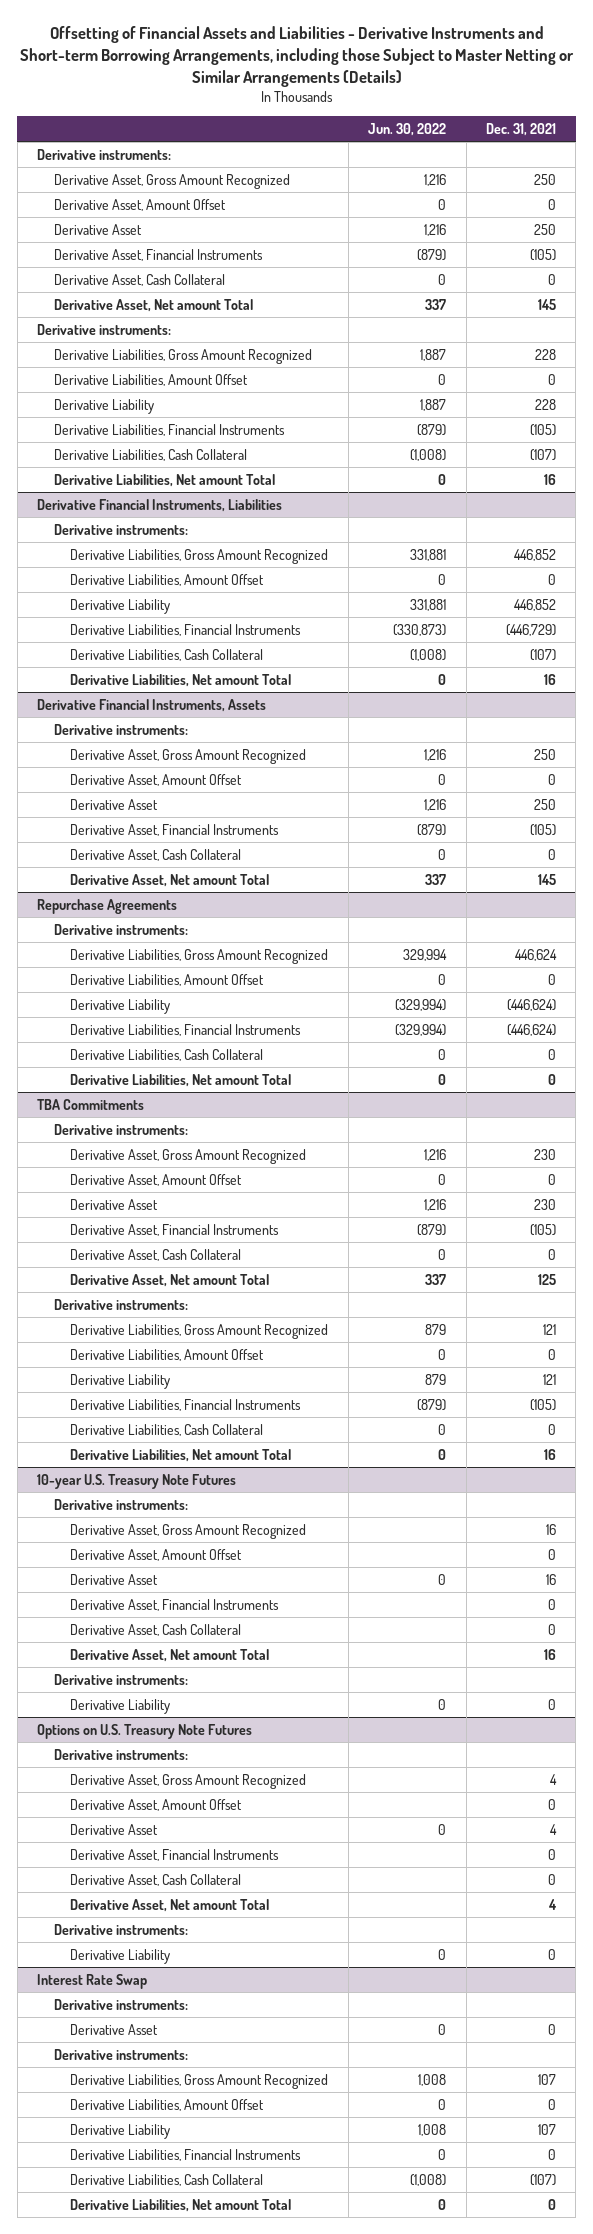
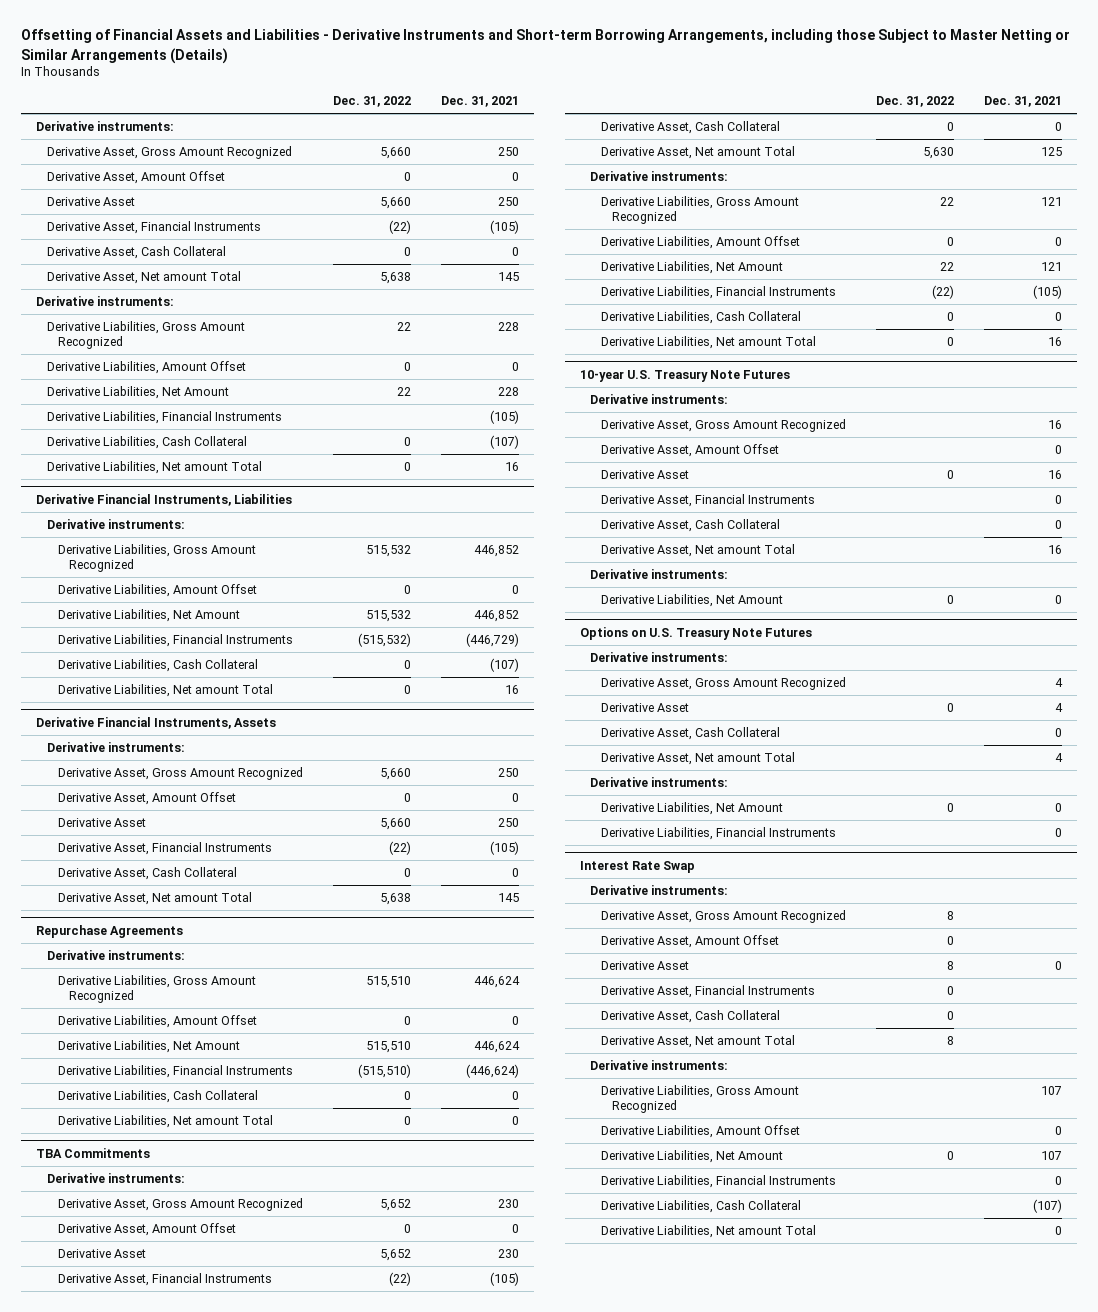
- | Jun. 30, 2022 | Dec. 31, 2021
+ | Dec. 31, 2022 | Dec. 31, 2021
- Derivative Liability | 1,887 | 228
+ Derivative Liabilities, Net Amount | 22 | 228
@ Derivative Financial Instruments, Liabilities
- Derivative Liability | 331,881 | 446,852
+ Derivative Liabilities, Net Amount | 515,532 | 446,852
@ Repurchase Agreements
- Derivative Liability | (329,994) | (446,624)
+ Derivative Liabilities, Net Amount | 515,510 | 446,624
@ TBA Commitments
- Derivative Liability | 879 | 121
+ Derivative Liabilities, Net Amount | 22 | 121
@ 10-year U.S. Treasury Note Futures
- Derivative Liability | 0 | 0
+ Derivative Liabilities, Net Amount | 0 | 0
@ Options on U.S. Treasury Note Futures
- Derivative Asset, Amount Offset | | 0
- Derivative Asset, Financial Instruments | | 0
- Derivative Liability | 0 | 0
+ Derivative Liabilities, Net Amount | 0 | 0
+ Derivative Liabilities, Financial Instruments | | 0
@ Interest Rate Swap
+ Derivative Asset, Gross Amount Recognized | 8 |
+ Derivative Asset, Amount Offset | 0 |
+ Derivative Asset, Financial Instruments | 0 |
+ Derivative Asset, Cash Collateral | 0 |
+ Derivative Asset, Net amount Total | 8 |
- Derivative Liability | 1,008 | 107
+ Derivative Liabilities, Net Amount | 0 | 107

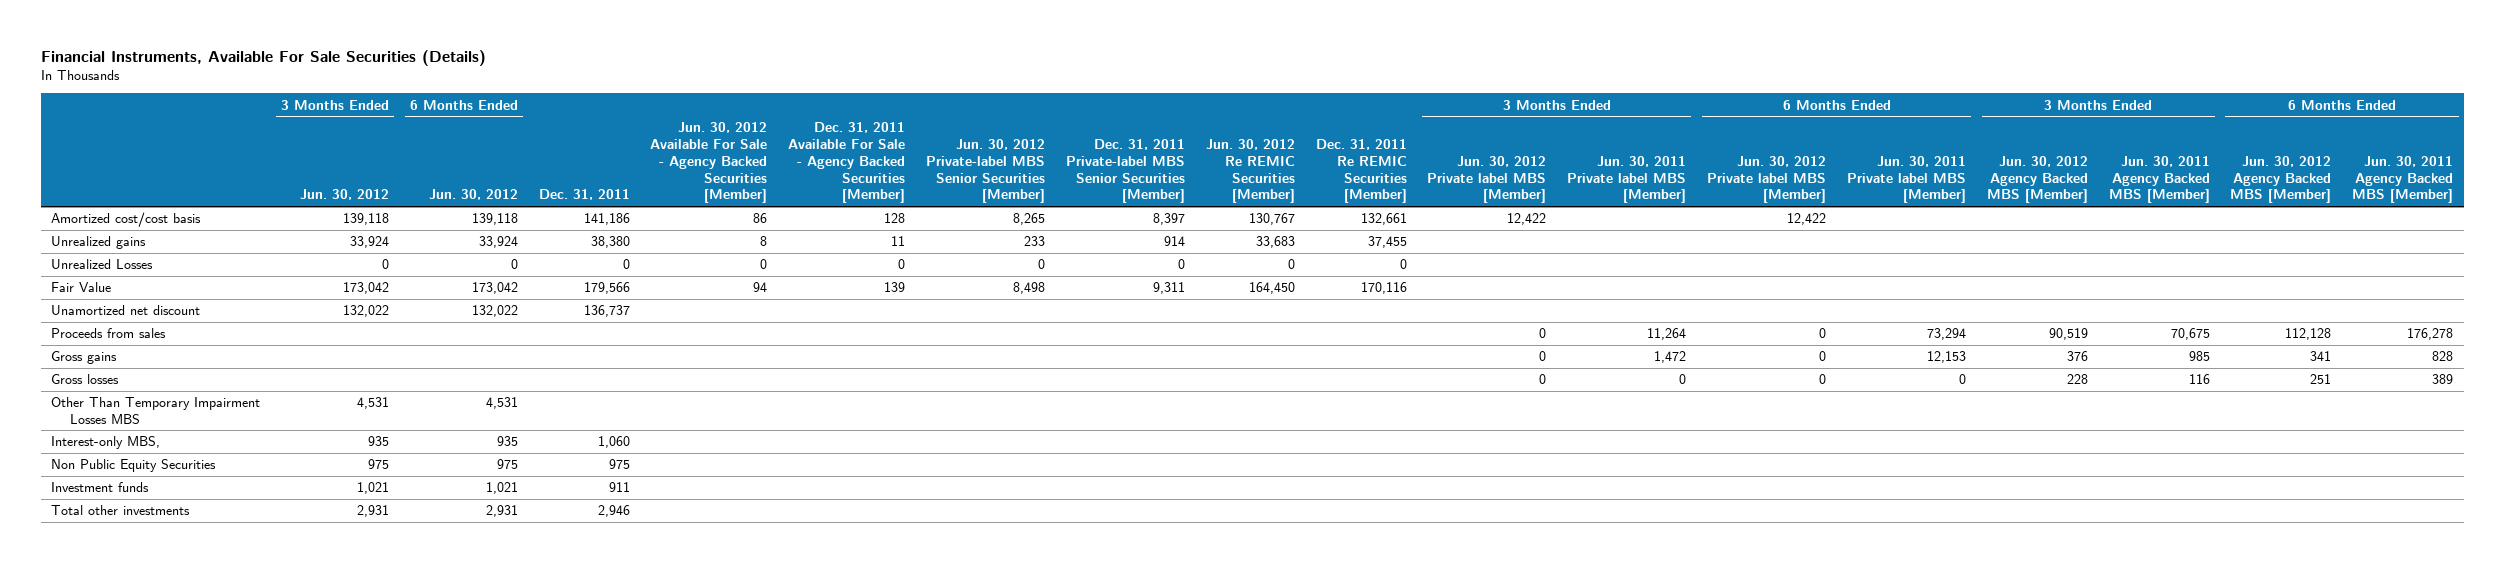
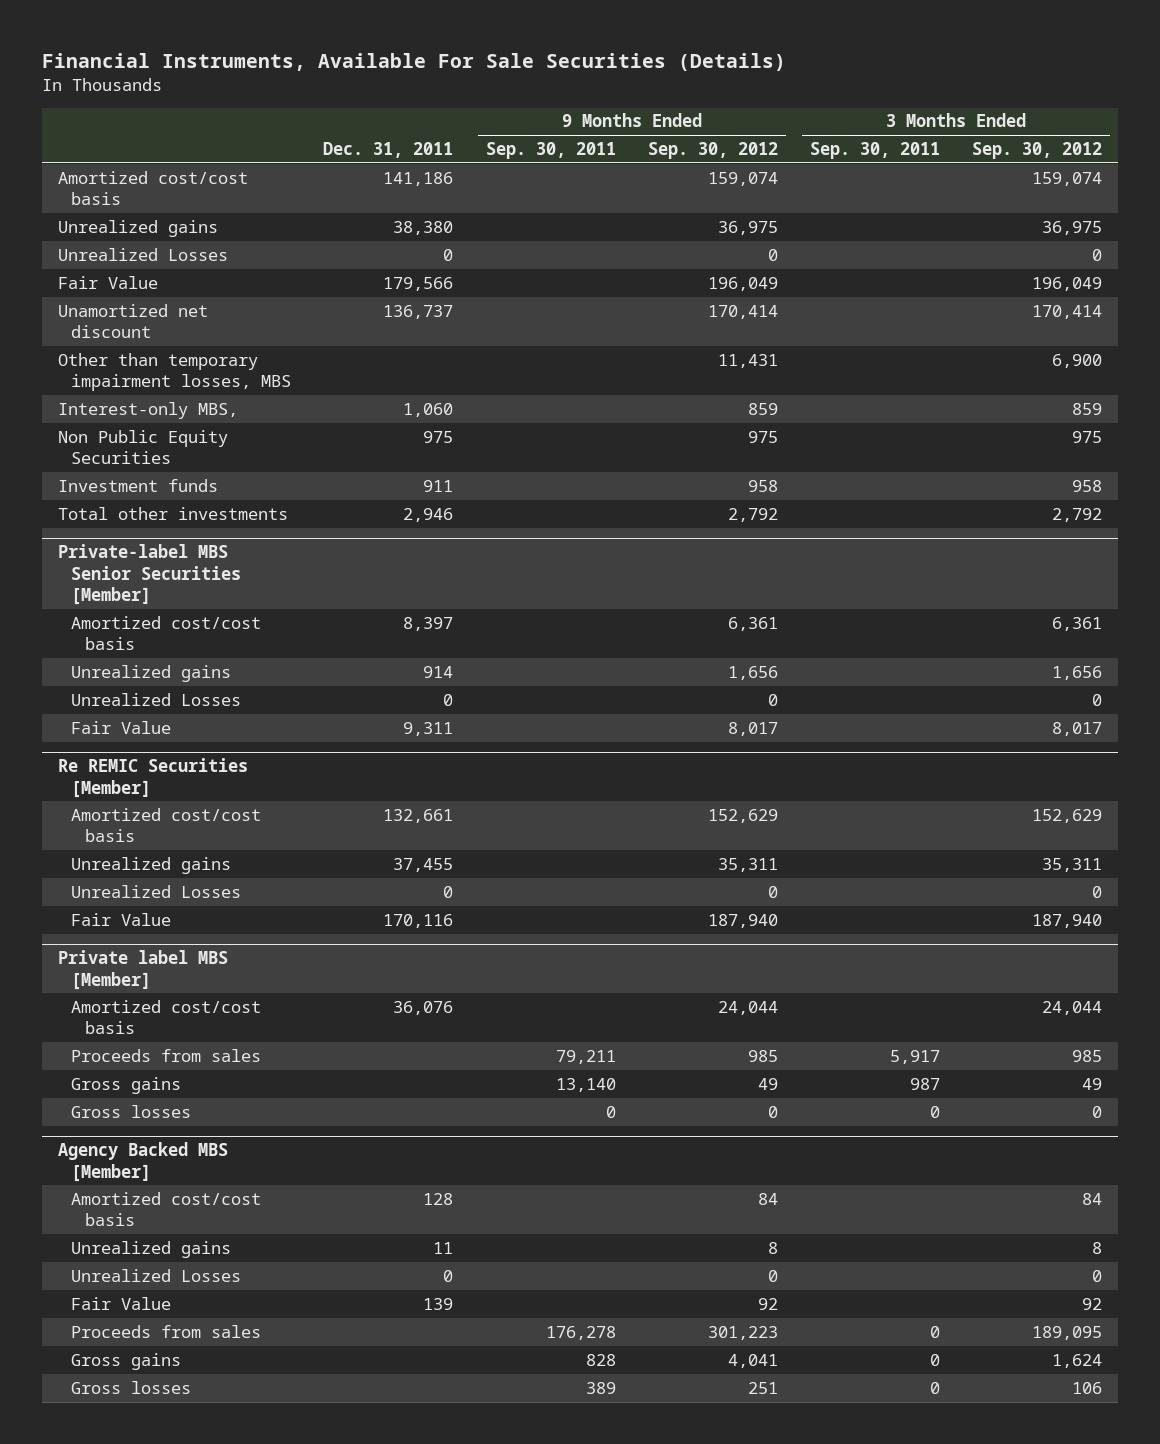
- | 3 Months Ended Jun. 30, 2012 | 6 Months Ended Jun. 30, 2012 | Dec. 31, 2011 | Jun. 30, 2012 Available For Sale - Agency Backed Securities [Member] | Dec. 31, 2011 Available For Sale - Agency Backed Securities [Member] | Jun. 30, 2012 Private-label MBS Senior Securities [Member] | Dec. 31, 2011 Private-label MBS Senior Securities [Member] | Jun. 30, 2012 Re REMIC Securities [Member] | Dec. 31, 2011 Re REMIC Securities [Member] | 3 Months Ended Jun. 30, 2012 Private label MBS [Member] | 3 Months Ended Jun. 30, 2011 Private label MBS [Member] | 6 Months Ended Jun. 30, 2012 Private label MBS [Member] | 6 Months Ended Jun. 30, 2011 Private label MBS [Member] | 3 Months Ended Jun. 30, 2012 Agency Backed MBS [Member] | 3 Months Ended Jun. 30, 2011 Agency Backed MBS [Member] | 6 Months Ended Jun. 30, 2012 Agency Backed MBS [Member] | 6 Months Ended Jun. 30, 2011 Agency Backed MBS [Member]
+ | Dec. 31, 2011 | 9 Months Ended Sep. 30, 2011 | 9 Months Ended Sep. 30, 2012 | 3 Months Ended Sep. 30, 2011 | 3 Months Ended Sep. 30, 2012
- Proceeds from sales | | | | | | | | | | 0 | 11,264 | 0 | 73,294 | 90,519 | 70,675 | 112,128 | 176,278
- Gross gains | | | | | | | | | | 0 | 1,472 | 0 | 12,153 | 376 | 985 | 341 | 828
- Gross losses | | | | | | | | | | 0 | 0 | 0 | 0 | 228 | 116 | 251 | 389
- Other Than Temporary Impairment Losses MBS | 4,531 | 4,531 | | | | | | | | | | | | | | |
+ Other than temporary impairment losses, MBS | | | 11,431 | | 6,900
+ Private-label MBS Senior Securities [Member]
+ Amortized cost/cost basis | 8,397 | | 6,361 | | 6,361
+ Unrealized gains | 914 | | 1,656 | | 1,656
+ Unrealized Losses | 0 | | 0 | | 0
+ Fair Value | 9,311 | | 8,017 | | 8,017
+ Re REMIC Securities [Member]
+ Amortized cost/cost basis | 132,661 | | 152,629 | | 152,629
+ Unrealized gains | 37,455 | | 35,311 | | 35,311
+ Unrealized Losses | 0 | | 0 | | 0
+ Fair Value | 170,116 | | 187,940 | | 187,940
+ Private label MBS [Member]
+ Amortized cost/cost basis | 36,076 | | 24,044 | | 24,044
+ Proceeds from sales | | 79,211 | 985 | 5,917 | 985
+ Gross gains | | 13,140 | 49 | 987 | 49
+ Gross losses | | 0 | 0 | 0 | 0
+ Agency Backed MBS [Member]
+ Amortized cost/cost basis | 128 | | 84 | | 84
+ Unrealized gains | 11 | | 8 | | 8
+ Unrealized Losses | 0 | | 0 | | 0
+ Fair Value | 139 | | 92 | | 92
+ Proceeds from sales | | 176,278 | 301,223 | 0 | 189,095
+ Gross gains | | 828 | 4,041 | 0 | 1,624
+ Gross losses | | 389 | 251 | 0 | 106

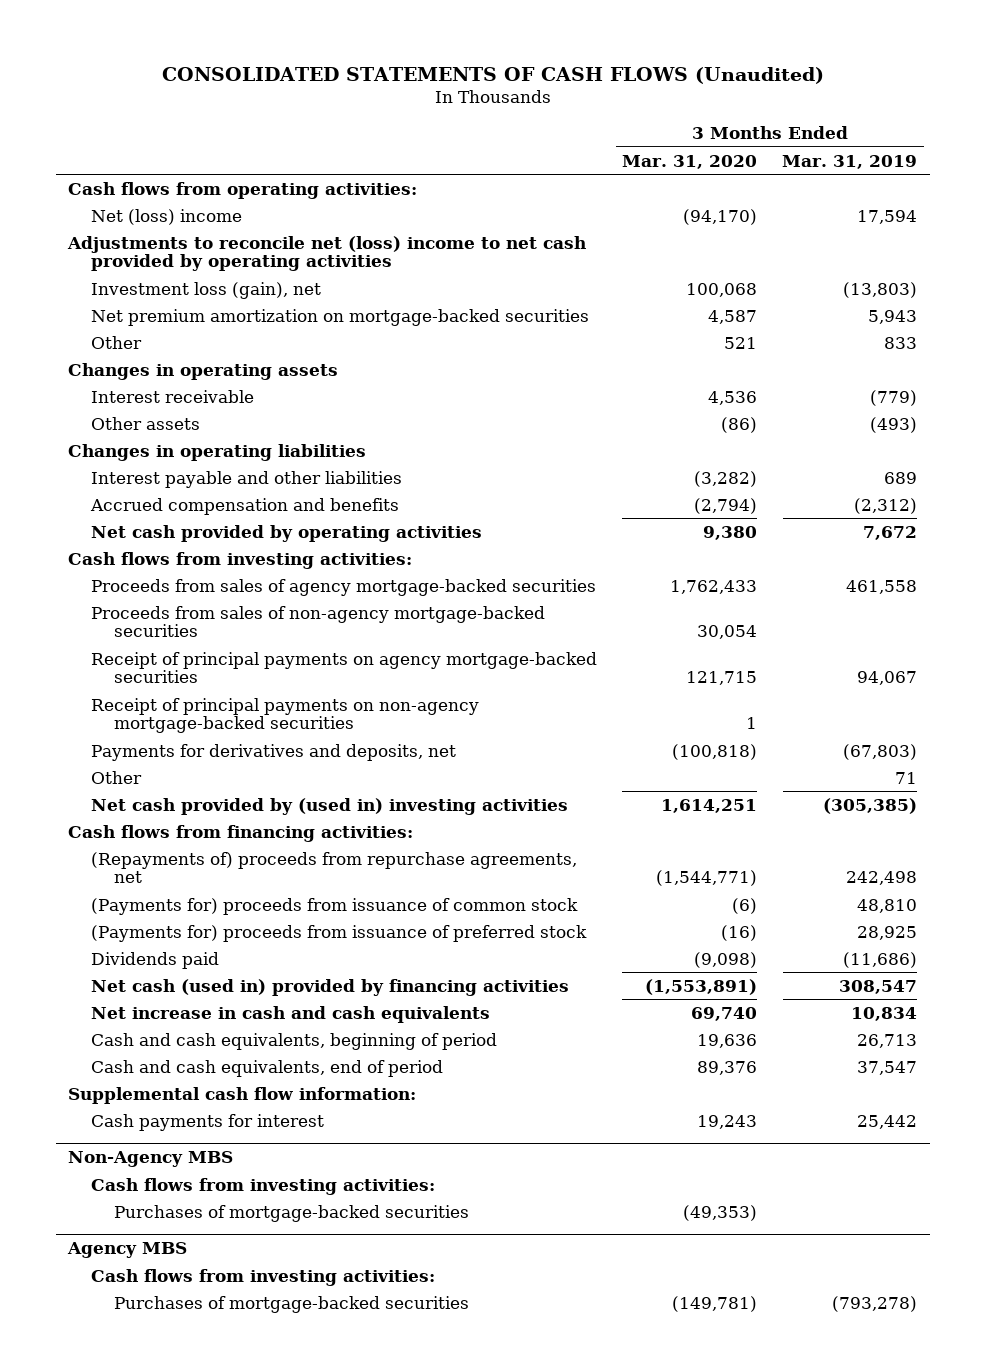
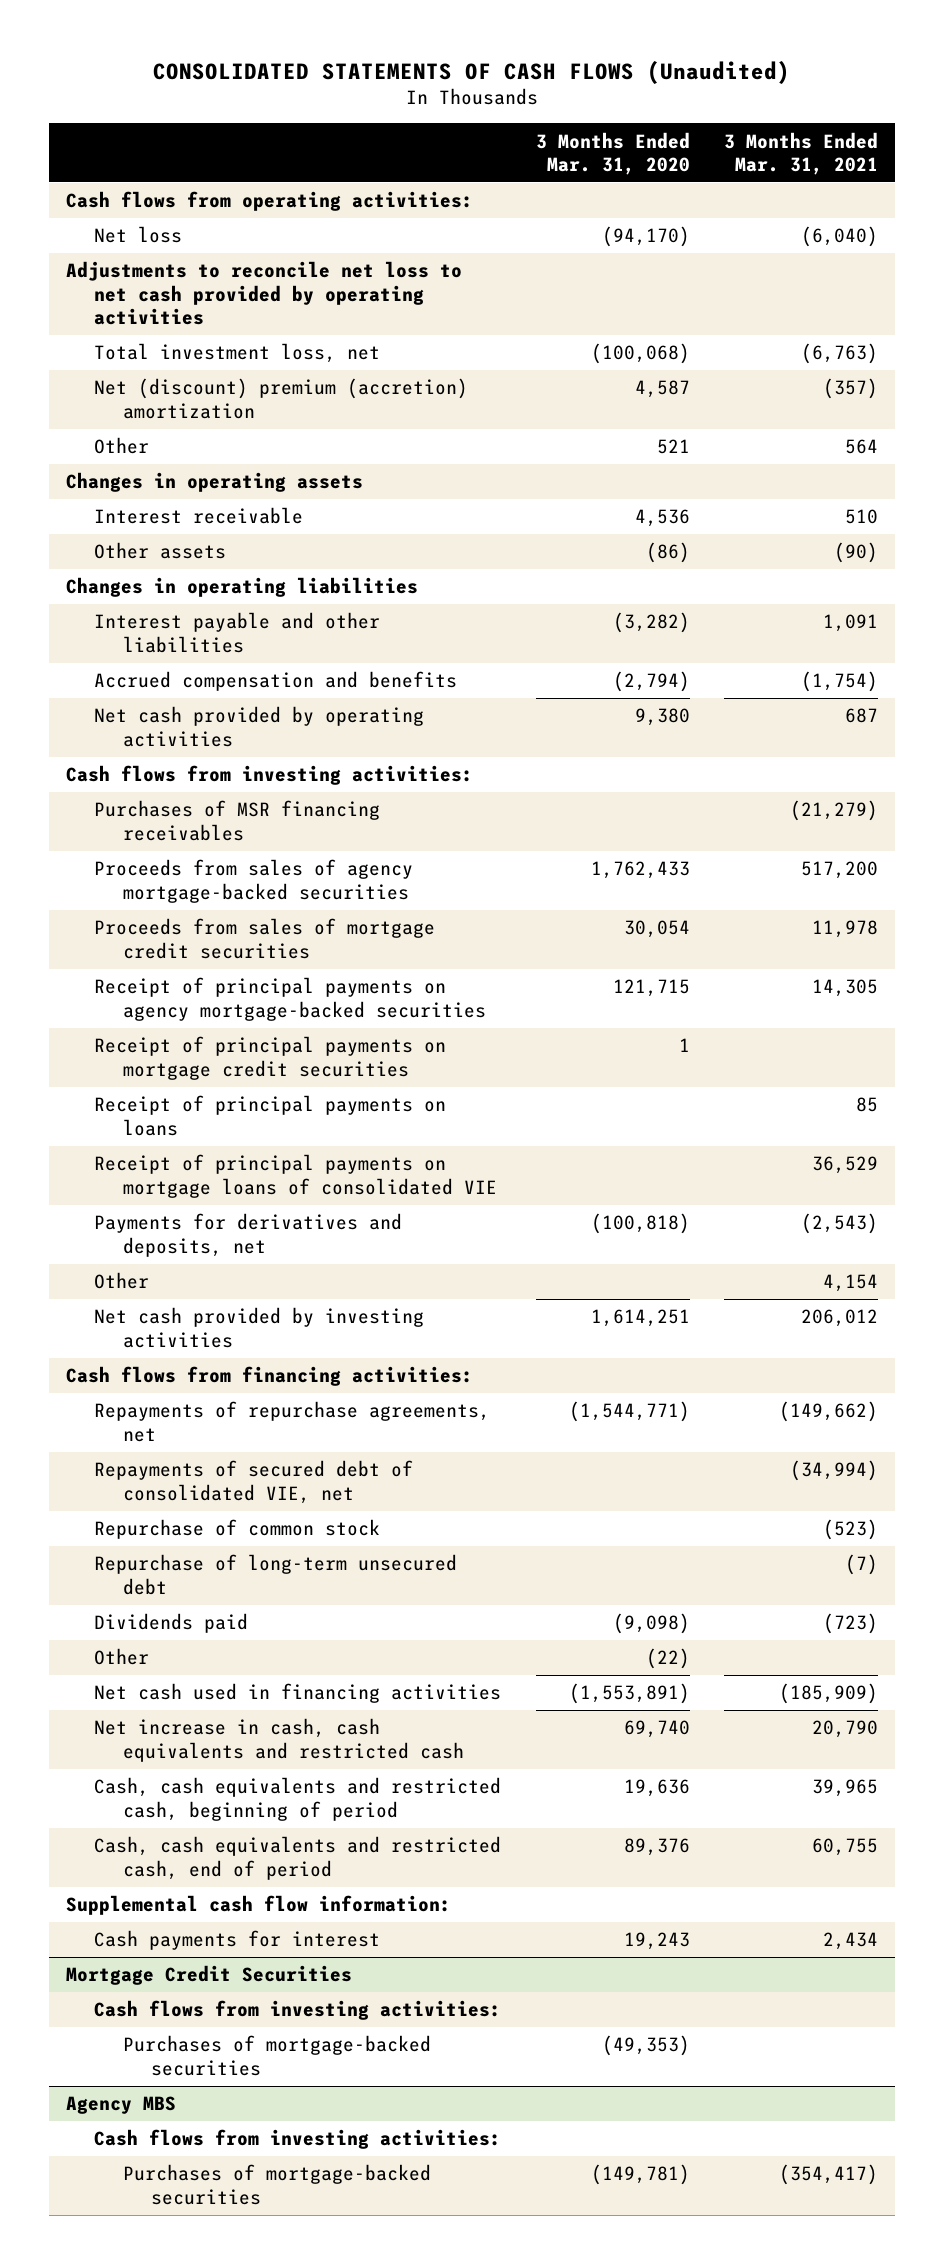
- | 3 Months Ended Mar. 31, 2020 | 3 Months Ended Mar. 31, 2019
+ | 3 Months Ended Mar. 31, 2020 | 3 Months Ended Mar. 31, 2021
- Net (loss) income | (94,170) | 17,594
- Adjustments to reconcile net (loss) income to net cash provided by operating activities
- Investment loss (gain), net | 100,068 | (13,803)
- Net premium amortization on mortgage-backed securities | 4,587 | 5,943
+ Net loss | (94,170) | (6,040)
+ Adjustments to reconcile net loss to net cash provided by operating activities
+ Total investment loss, net | (100,068) | (6,763)
+ Net (discount) premium (accretion) amortization | 4,587 | (357)
+ Purchases of MSR financing receivables | | (21,279)
- Proceeds from sales of non-agency mortgage-backed securities | 30,054 |
+ Proceeds from sales of mortgage credit securities | 30,054 | 11,978
- Receipt of principal payments on non-agency mortgage-backed securities | 1 |
+ Receipt of principal payments on mortgage credit securities | 1 |
+ Receipt of principal payments on loans | | 85
+ Receipt of principal payments on mortgage loans of consolidated VIE | | 36,529
- Net cash provided by (used in) investing activities | 1,614,251 | (305,385)
+ Net cash provided by investing activities | 1,614,251 | 206,012
- (Repayments of) proceeds from repurchase agreements, net | (1,544,771) | 242,498
- (Payments for) proceeds from issuance of common stock | (6) | 48,810
- (Payments for) proceeds from issuance of preferred stock | (16) | 28,925
+ Repayments of repurchase agreements, net | (1,544,771) | (149,662)
+ Repayments of secured debt of consolidated VIE, net | | (34,994)
+ Repurchase of common stock | | (523)
+ Repurchase of long-term unsecured debt | | (7)
- Net cash (used in) provided by financing activities | (1,553,891) | 308,547
- Net increase in cash and cash equivalents | 69,740 | 10,834
- Cash and cash equivalents, beginning of period | 19,636 | 26,713
- Cash and cash equivalents, end of period | 89,376 | 37,547
+ Other | (22) |
+ Net cash used in financing activities | (1,553,891) | (185,909)
+ Net increase in cash, cash equivalents and restricted cash | 69,740 | 20,790
+ Cash, cash equivalents and restricted cash, beginning of period | 19,636 | 39,965
+ Cash, cash equivalents and restricted cash, end of period | 89,376 | 60,755
- Non-Agency MBS
+ Mortgage Credit Securities

